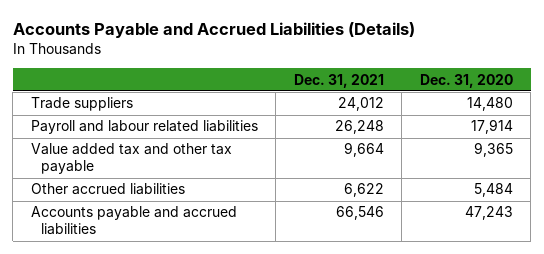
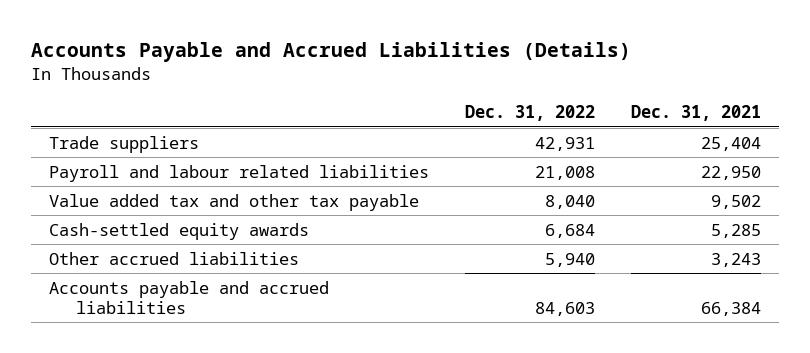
- | Dec. 31, 2021 | Dec. 31, 2020
+ | Dec. 31, 2022 | Dec. 31, 2021
- Trade suppliers | 24,012 | 14,480
- Payroll and labour related liabilities | 26,248 | 17,914
- Value added tax and other tax payable | 9,664 | 9,365
- Other accrued liabilities | 6,622 | 5,484
- Accounts payable and accrued liabilities | 66,546 | 47,243
+ Trade suppliers | 42,931 | 25,404
+ Payroll and labour related liabilities | 21,008 | 22,950
+ Value added tax and other tax payable | 8,040 | 9,502
+ Cash-settled equity awards | 6,684 | 5,285
+ Other accrued liabilities | 5,940 | 3,243
+ Accounts payable and accrued liabilities | 84,603 | 66,384

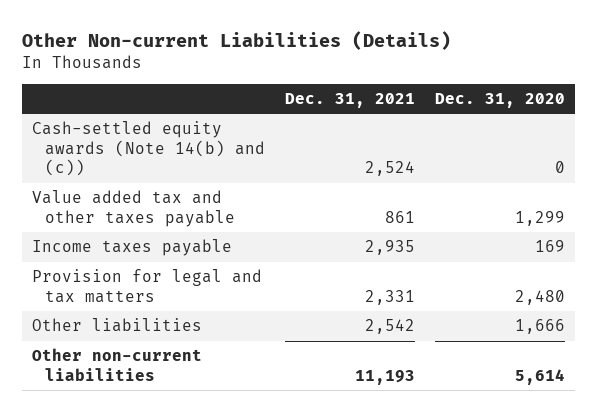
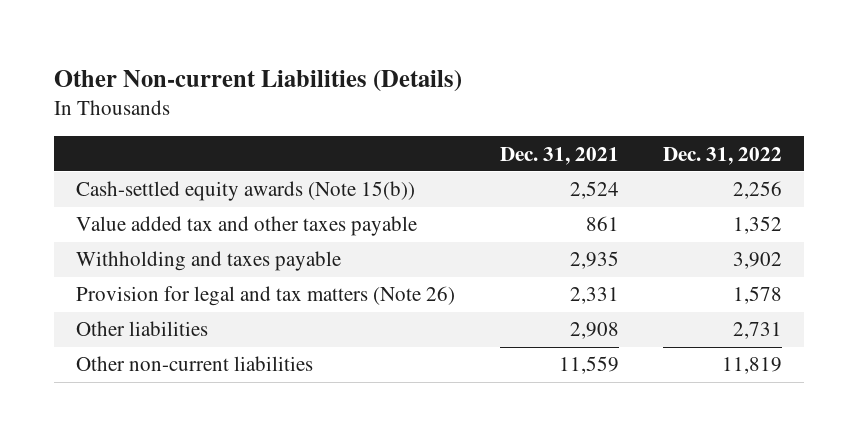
- | Dec. 31, 2021 | Dec. 31, 2020
+ | Dec. 31, 2021 | Dec. 31, 2022
- Cash-settled equity awards (Note 14(b) and (c)) | 2,524 | 0
+ Cash-settled equity awards (Note 15(b)) | 2,524 | 2,256
- Income taxes payable | 2,935 | 169
- Provision for legal and tax matters | 2,331 | 2,480
- Other liabilities | 2,542 | 1,666
- Other non-current liabilities | 11,193 | 5,614
+ Withholding and taxes payable | 2,935 | 3,902
+ Provision for legal and tax matters (Note 26) | 2,331 | 1,578
+ Other liabilities | 2,908 | 2,731
+ Other non-current liabilities | 11,559 | 11,819

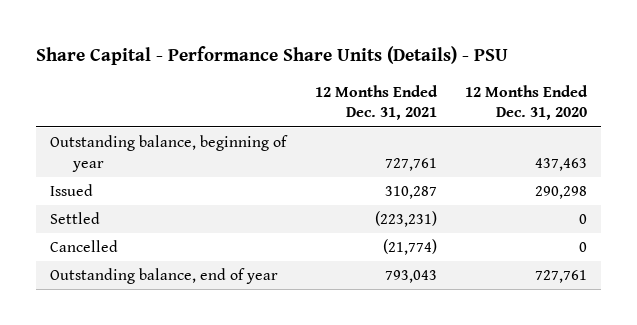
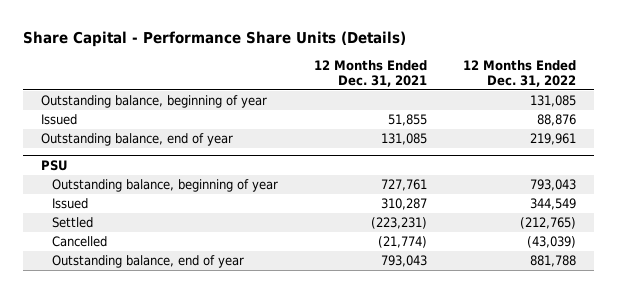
- Share Capital - Performance Share Units (Details) - PSU
+ Share Capital - Performance Share Units (Details)
- | 12 Months Ended Dec. 31, 2021 | 12 Months Ended Dec. 31, 2020
+ | 12 Months Ended Dec. 31, 2021 | 12 Months Ended Dec. 31, 2022
+ Outstanding balance, beginning of year | | 131,085
+ Issued | 51,855 | 88,876
+ Outstanding balance, end of year | 131,085 | 219,961
+ PSU

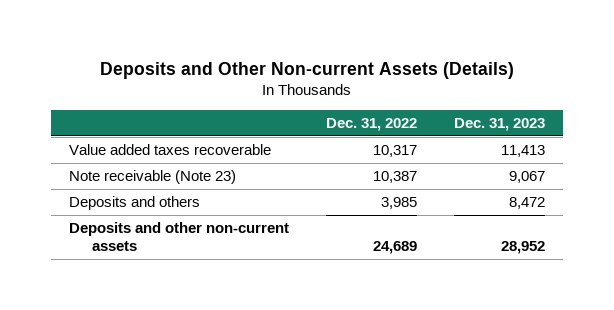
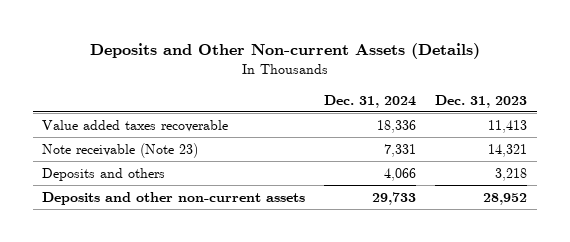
- | Dec. 31, 2022 | Dec. 31, 2023
+ | Dec. 31, 2024 | Dec. 31, 2023
- Note receivable (Note 23) | 10,387 | 9,067
- Deposits and others | 3,985 | 8,472
+ Note receivable (Note 23) | 7,331 | 14,321
+ Deposits and others | 4,066 | 3,218

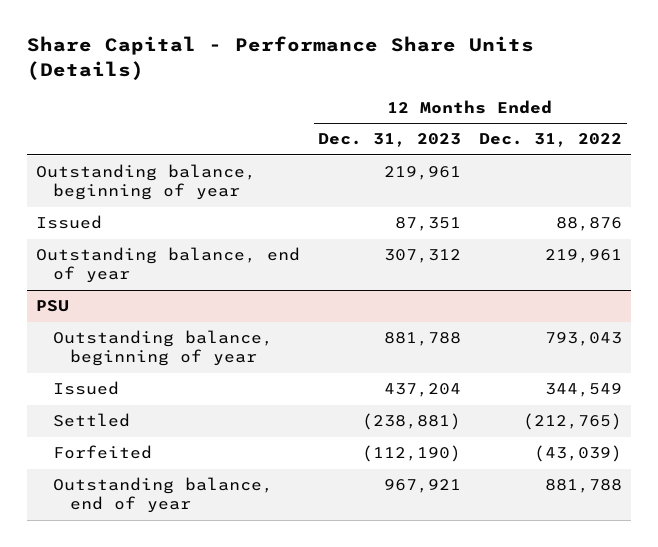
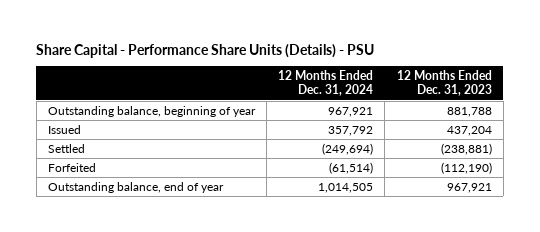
- Share Capital - Performance Share Units (Details)
+ Share Capital - Performance Share Units (Details) - PSU
- | 12 Months Ended Dec. 31, 2023 | 12 Months Ended Dec. 31, 2022
+ | 12 Months Ended Dec. 31, 2024 | 12 Months Ended Dec. 31, 2023
- Outstanding balance, beginning of year | 219,961 |
- Issued | 87,351 | 88,876
- Outstanding balance, end of year | 307,312 | 219,961
- PSU

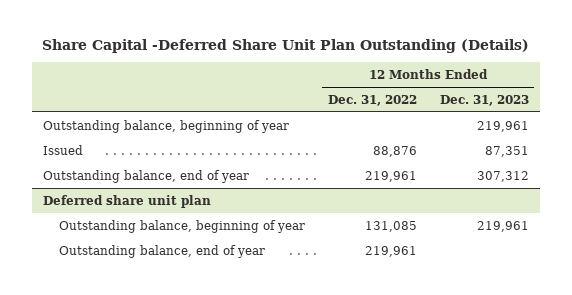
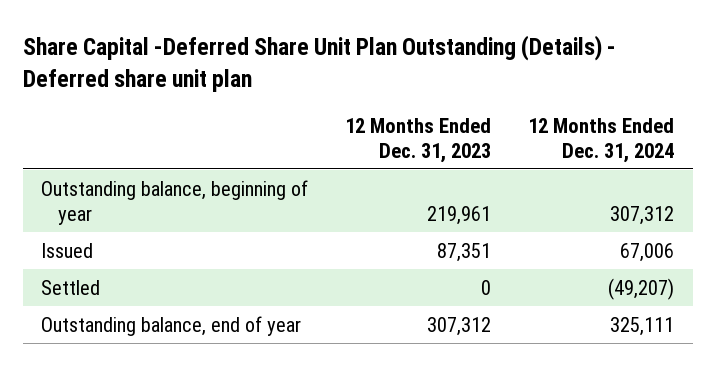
- Share Capital -Deferred Share Unit Plan Outstanding (Details)
+ Share Capital -Deferred Share Unit Plan Outstanding (Details) - Deferred share unit plan
- | 12 Months Ended Dec. 31, 2022 | 12 Months Ended Dec. 31, 2023
+ | 12 Months Ended Dec. 31, 2023 | 12 Months Ended Dec. 31, 2024
+ Settled | 0 | (49,207)
- Deferred share unit plan
- Outstanding balance, beginning of year | 131,085 | 219,961
- Outstanding balance, end of year | 219,961 |

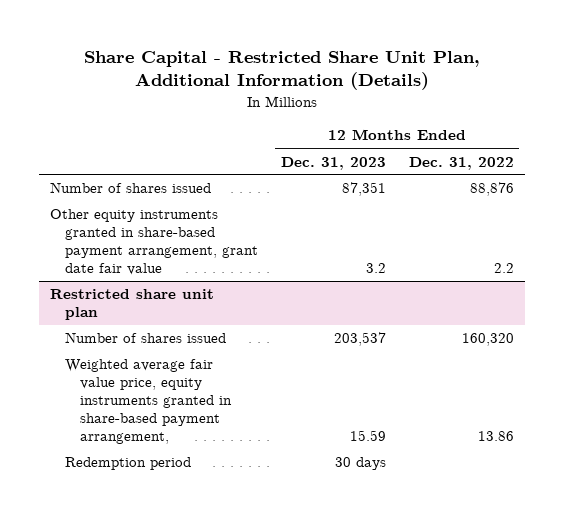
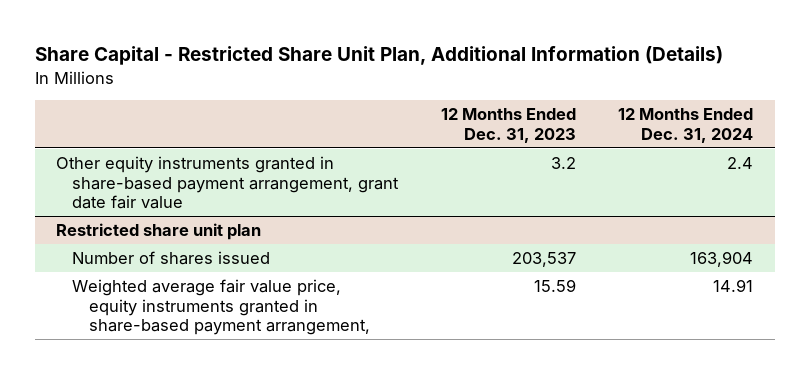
- | 12 Months Ended Dec. 31, 2023 | 12 Months Ended Dec. 31, 2022
+ | 12 Months Ended Dec. 31, 2023 | 12 Months Ended Dec. 31, 2024
- Number of shares issued | 87,351 | 88,876
@ Restricted share unit plan
- Redemption period | 30 days |

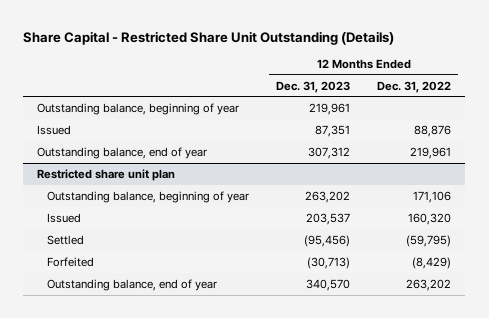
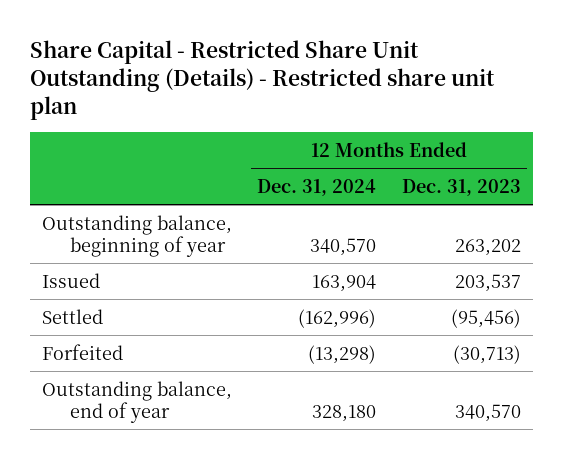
- Share Capital - Restricted Share Unit Outstanding (Details)
+ Share Capital - Restricted Share Unit Outstanding (Details) - Restricted share unit plan
- | 12 Months Ended Dec. 31, 2023 | 12 Months Ended Dec. 31, 2022
+ | 12 Months Ended Dec. 31, 2024 | 12 Months Ended Dec. 31, 2023
- Outstanding balance, beginning of year | 219,961 |
- Issued | 87,351 | 88,876
- Outstanding balance, end of year | 307,312 | 219,961
- Restricted share unit plan

